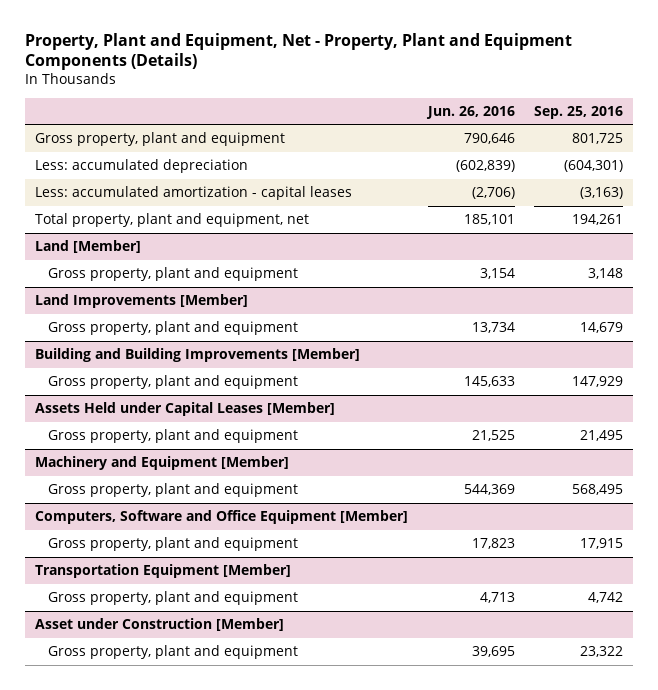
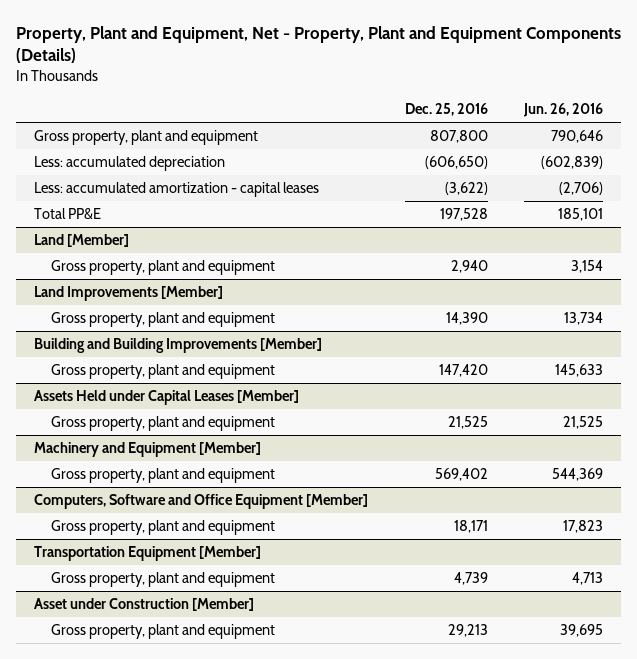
- | Jun. 26, 2016 | Sep. 25, 2016
+ | Dec. 25, 2016 | Jun. 26, 2016
- Total property, plant and equipment, net | 185,101 | 194,261
+ Total PP&E | 197,528 | 185,101

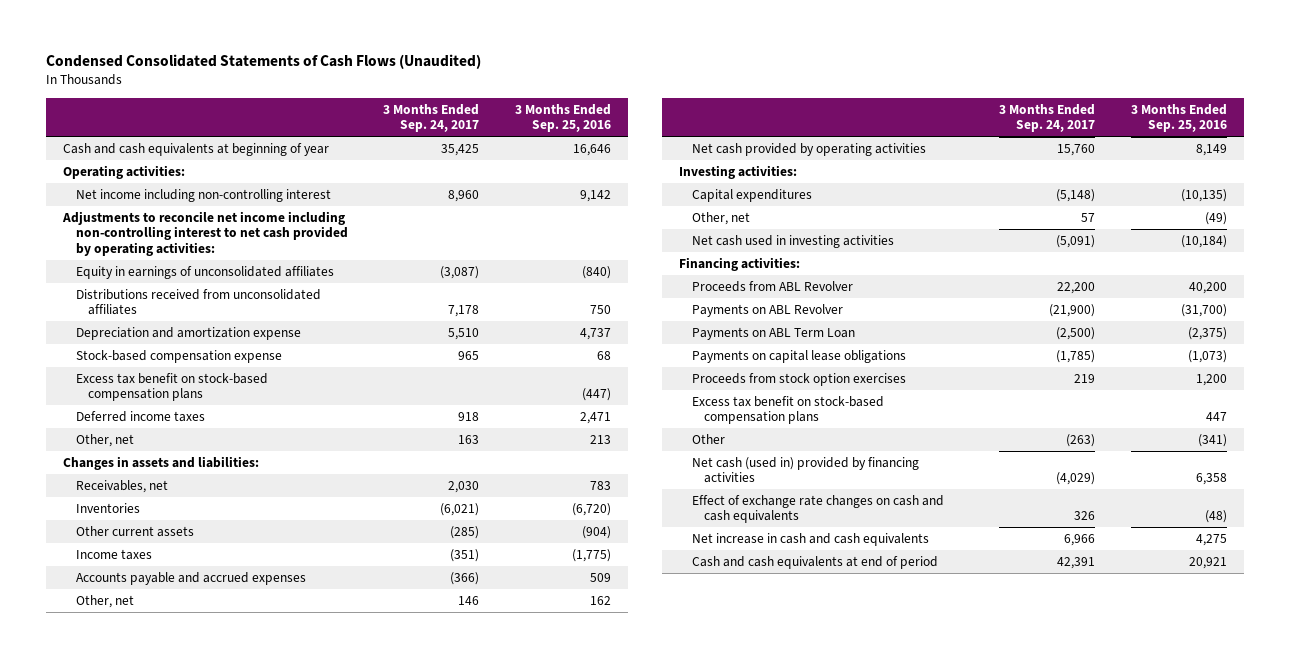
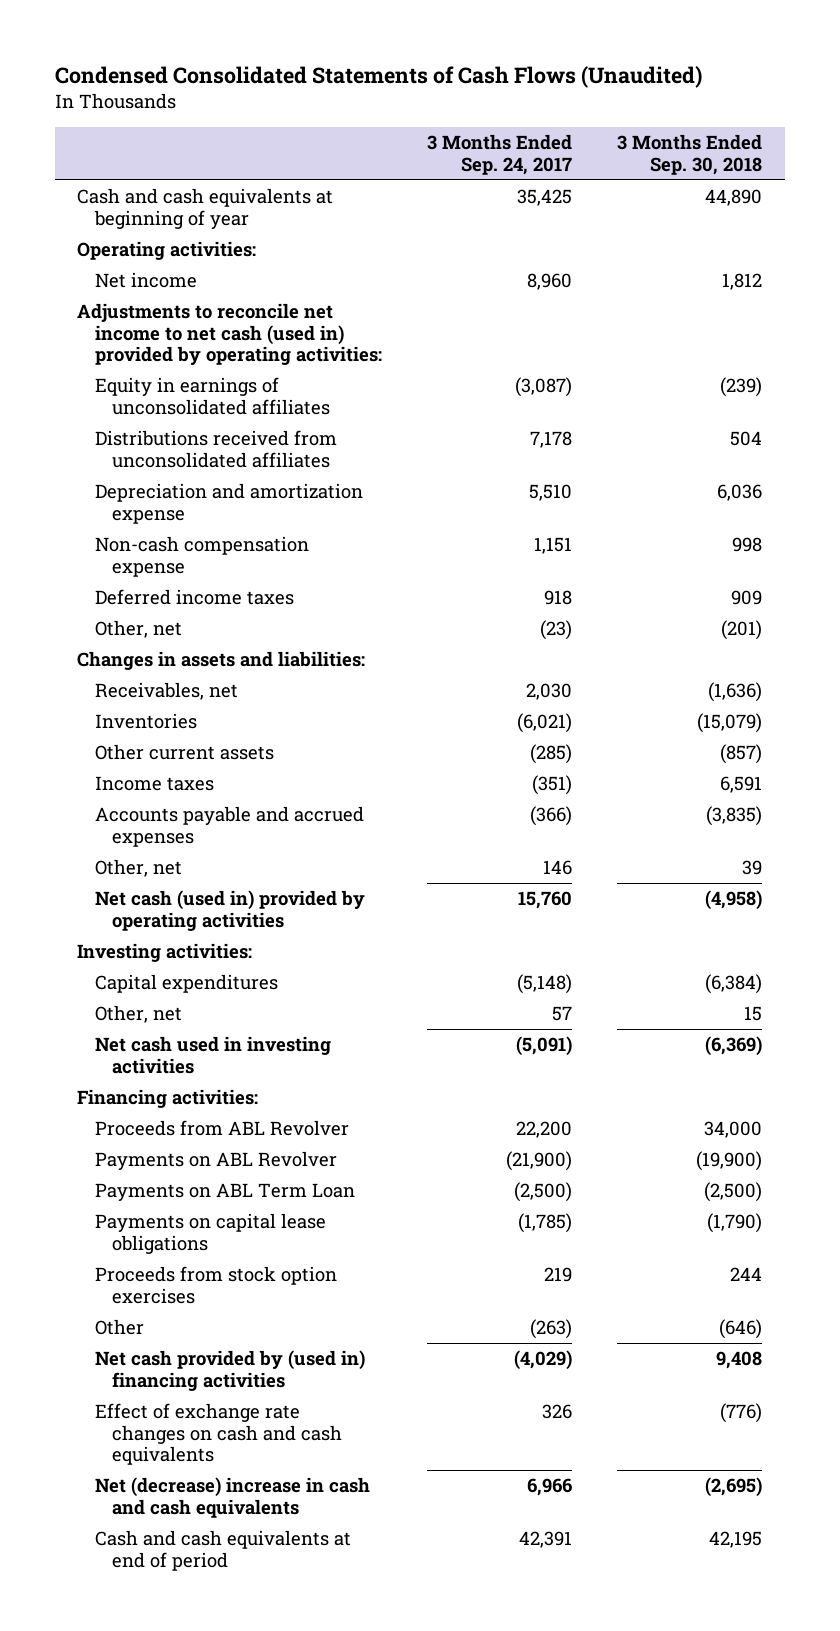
- | 3 Months Ended Sep. 24, 2017 | 3 Months Ended Sep. 25, 2016
+ | 3 Months Ended Sep. 24, 2017 | 3 Months Ended Sep. 30, 2018
- Net income including non-controlling interest | 8,960 | 9,142
- Adjustments to reconcile net income including non-controlling interest to net cash provided by operating activities:
+ Net income | 8,960 | 1,812
+ Adjustments to reconcile net income to net cash (used in) provided by operating activities:
- Stock-based compensation expense | 965 | 68
- Excess tax benefit on stock-based compensation plans | | (447)
+ Non-cash compensation expense | 1,151 | 998
- Other, net | 163 | 213
+ Other, net | (23) | (201)
- Net cash provided by operating activities | 15,760 | 8,149
+ Net cash (used in) provided by operating activities | 15,760 | (4,958)
- Excess tax benefit on stock-based compensation plans | | 447
- Net cash (used in) provided by financing activities | (4,029) | 6,358
+ Net cash provided by (used in) financing activities | (4,029) | 9,408
- Net increase in cash and cash equivalents | 6,966 | 4,275
+ Net (decrease) increase in cash and cash equivalents | 6,966 | (2,695)

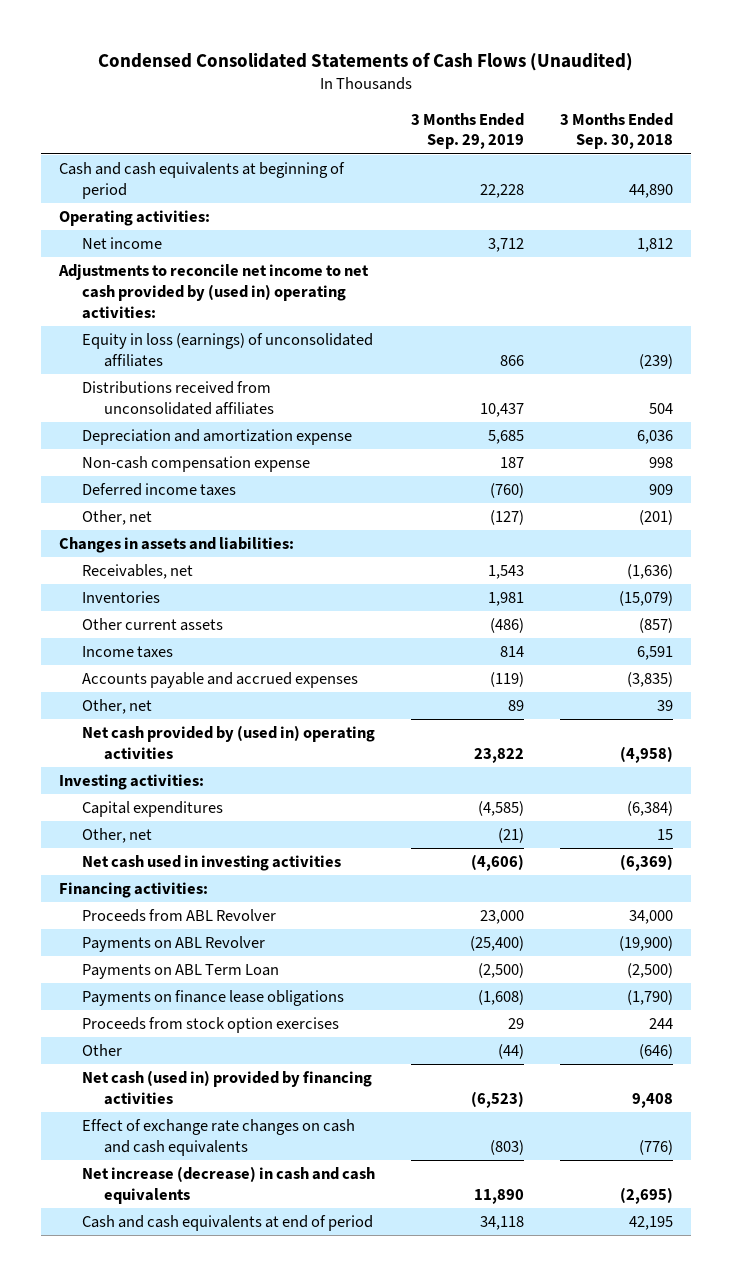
- | 3 Months Ended Sep. 24, 2017 | 3 Months Ended Sep. 30, 2018
+ | 3 Months Ended Sep. 29, 2019 | 3 Months Ended Sep. 30, 2018
- Cash and cash equivalents at beginning of year | 35,425 | 44,890
+ Cash and cash equivalents at beginning of period | 22,228 | 44,890
- Adjustments to reconcile net income to net cash (used in) provided by operating activities:
- Equity in earnings of unconsolidated affiliates | (3,087) | (239)
+ Adjustments to reconcile net income to net cash provided by (used in) operating activities:
+ Equity in loss (earnings) of unconsolidated affiliates | 866 | (239)
- Net cash (used in) provided by operating activities | 15,760 | (4,958)
+ Net cash provided by (used in) operating activities | 23,822 | (4,958)
- Payments on capital lease obligations | (1,785) | (1,790)
+ Payments on finance lease obligations | (1,608) | (1,790)
- Net cash provided by (used in) financing activities | (4,029) | 9,408
+ Net cash (used in) provided by financing activities | (6,523) | 9,408
- Net (decrease) increase in cash and cash equivalents | 6,966 | (2,695)
+ Net increase (decrease) in cash and cash equivalents | 11,890 | (2,695)

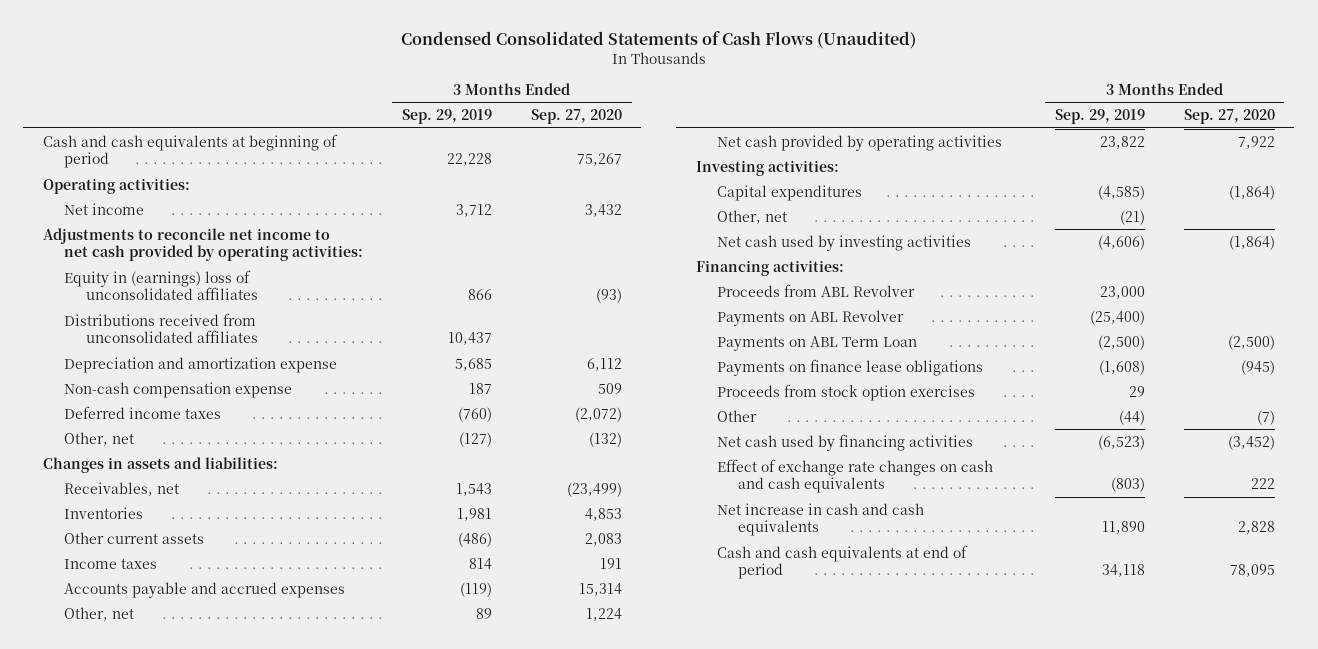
- | 3 Months Ended Sep. 29, 2019 | 3 Months Ended Sep. 30, 2018
+ | 3 Months Ended Sep. 29, 2019 | 3 Months Ended Sep. 27, 2020
- Adjustments to reconcile net income to net cash provided by (used in) operating activities:
- Equity in loss (earnings) of unconsolidated affiliates | 866 | (239)
+ Adjustments to reconcile net income to net cash provided by operating activities:
+ Equity in (earnings) loss of unconsolidated affiliates | 866 | (93)
- Net cash provided by (used in) operating activities | 23,822 | (4,958)
+ Net cash provided by operating activities | 23,822 | 7,922
- Net cash used in investing activities | (4,606) | (6,369)
+ Net cash used by investing activities | (4,606) | (1,864)
- Net cash (used in) provided by financing activities | (6,523) | 9,408
+ Net cash used by financing activities | (6,523) | (3,452)
- Net increase (decrease) in cash and cash equivalents | 11,890 | (2,695)
+ Net increase in cash and cash equivalents | 11,890 | 2,828

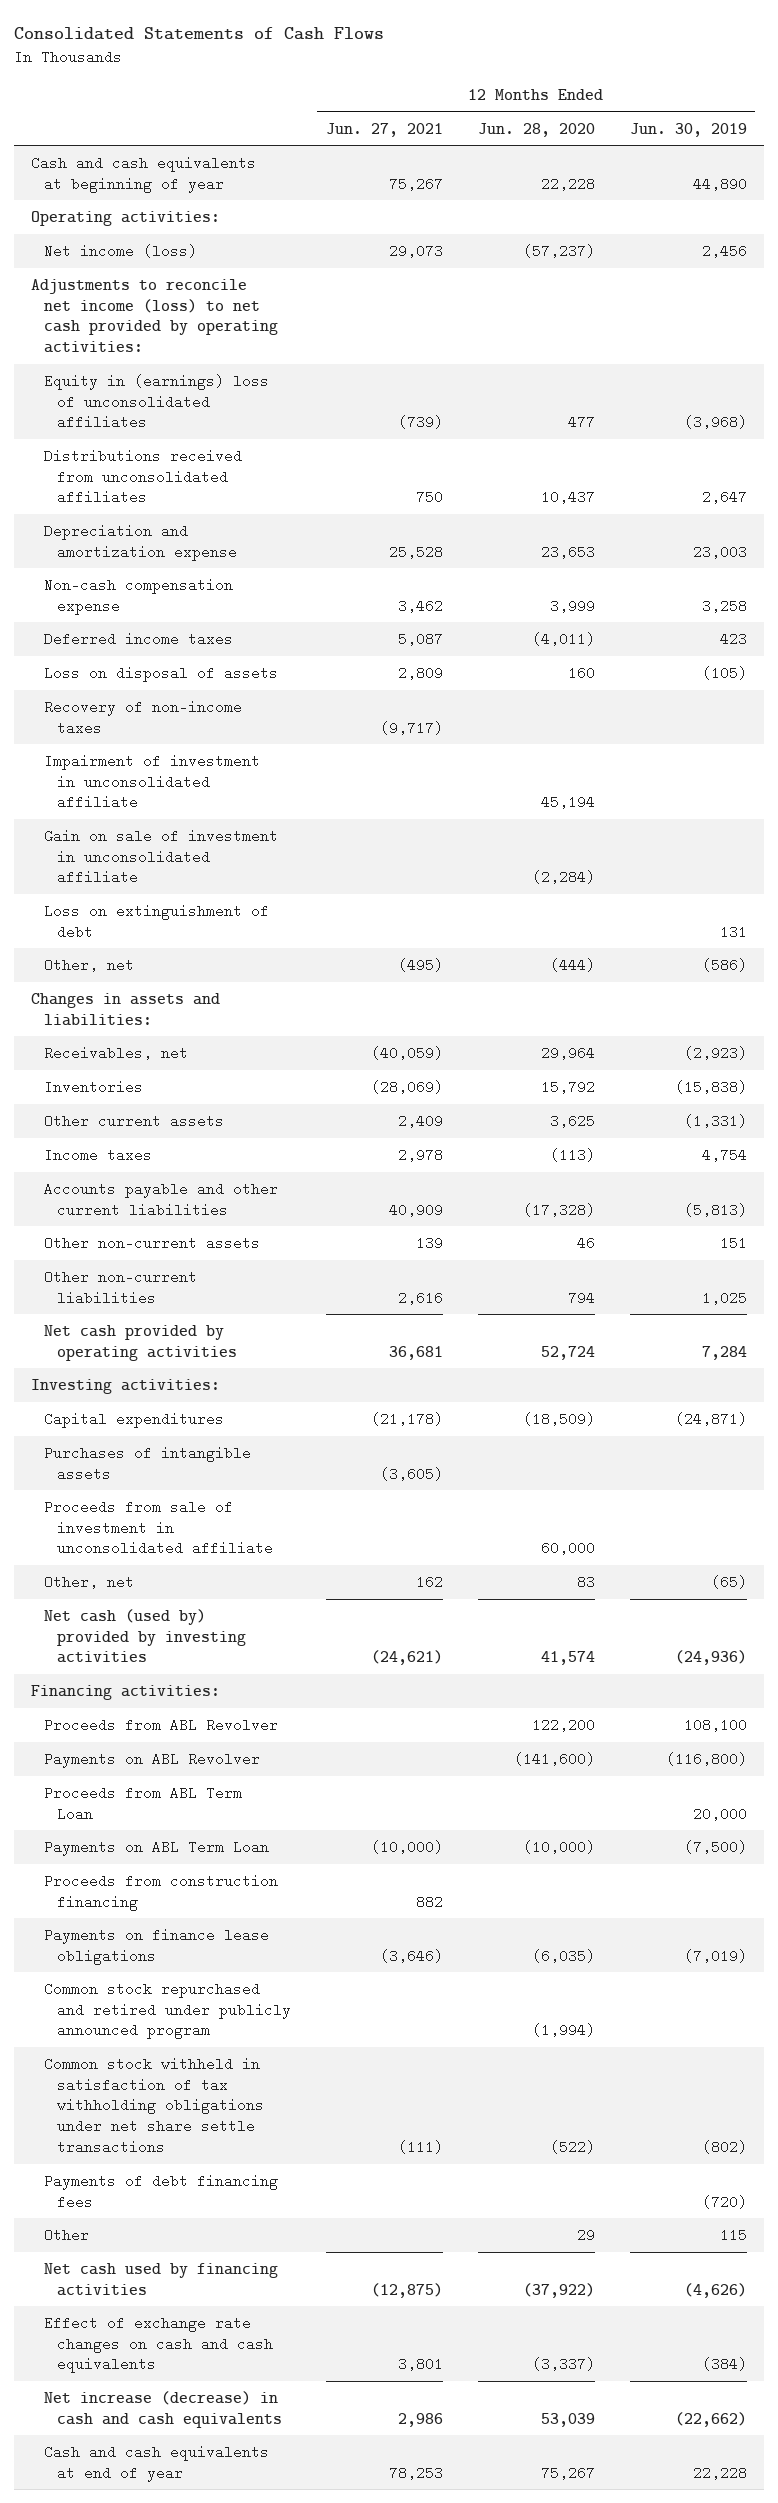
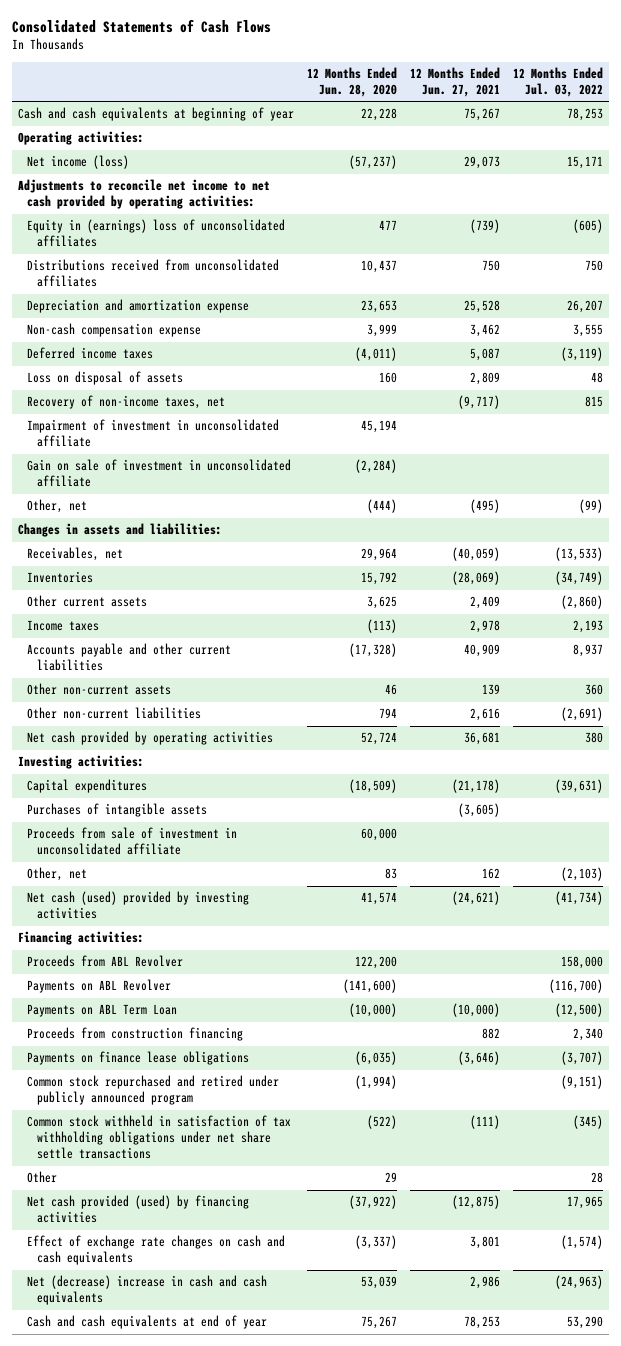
- | 12 Months Ended Jun. 27, 2021 | 12 Months Ended Jun. 28, 2020 | 12 Months Ended Jun. 30, 2019
+ | 12 Months Ended Jun. 28, 2020 | 12 Months Ended Jun. 27, 2021 | 12 Months Ended Jul. 03, 2022
- Adjustments to reconcile net income (loss) to net cash provided by operating activities:
+ Adjustments to reconcile net income to net cash provided by operating activities:
- Recovery of non-income taxes | (9,717) | |
+ Recovery of non-income taxes, net | | (9,717) | 815
- Loss on extinguishment of debt | | | 131
- Net cash (used by) provided by investing activities | (24,621) | 41,574 | (24,936)
+ Net cash (used) provided by investing activities | 41,574 | (24,621) | (41,734)
- Proceeds from ABL Term Loan | | | 20,000
- Payments of debt financing fees | | | (720)
- Net cash used by financing activities | (12,875) | (37,922) | (4,626)
+ Net cash provided (used) by financing activities | (37,922) | (12,875) | 17,965
- Net increase (decrease) in cash and cash equivalents | 2,986 | 53,039 | (22,662)
+ Net (decrease) increase in cash and cash equivalents | 53,039 | 2,986 | (24,963)

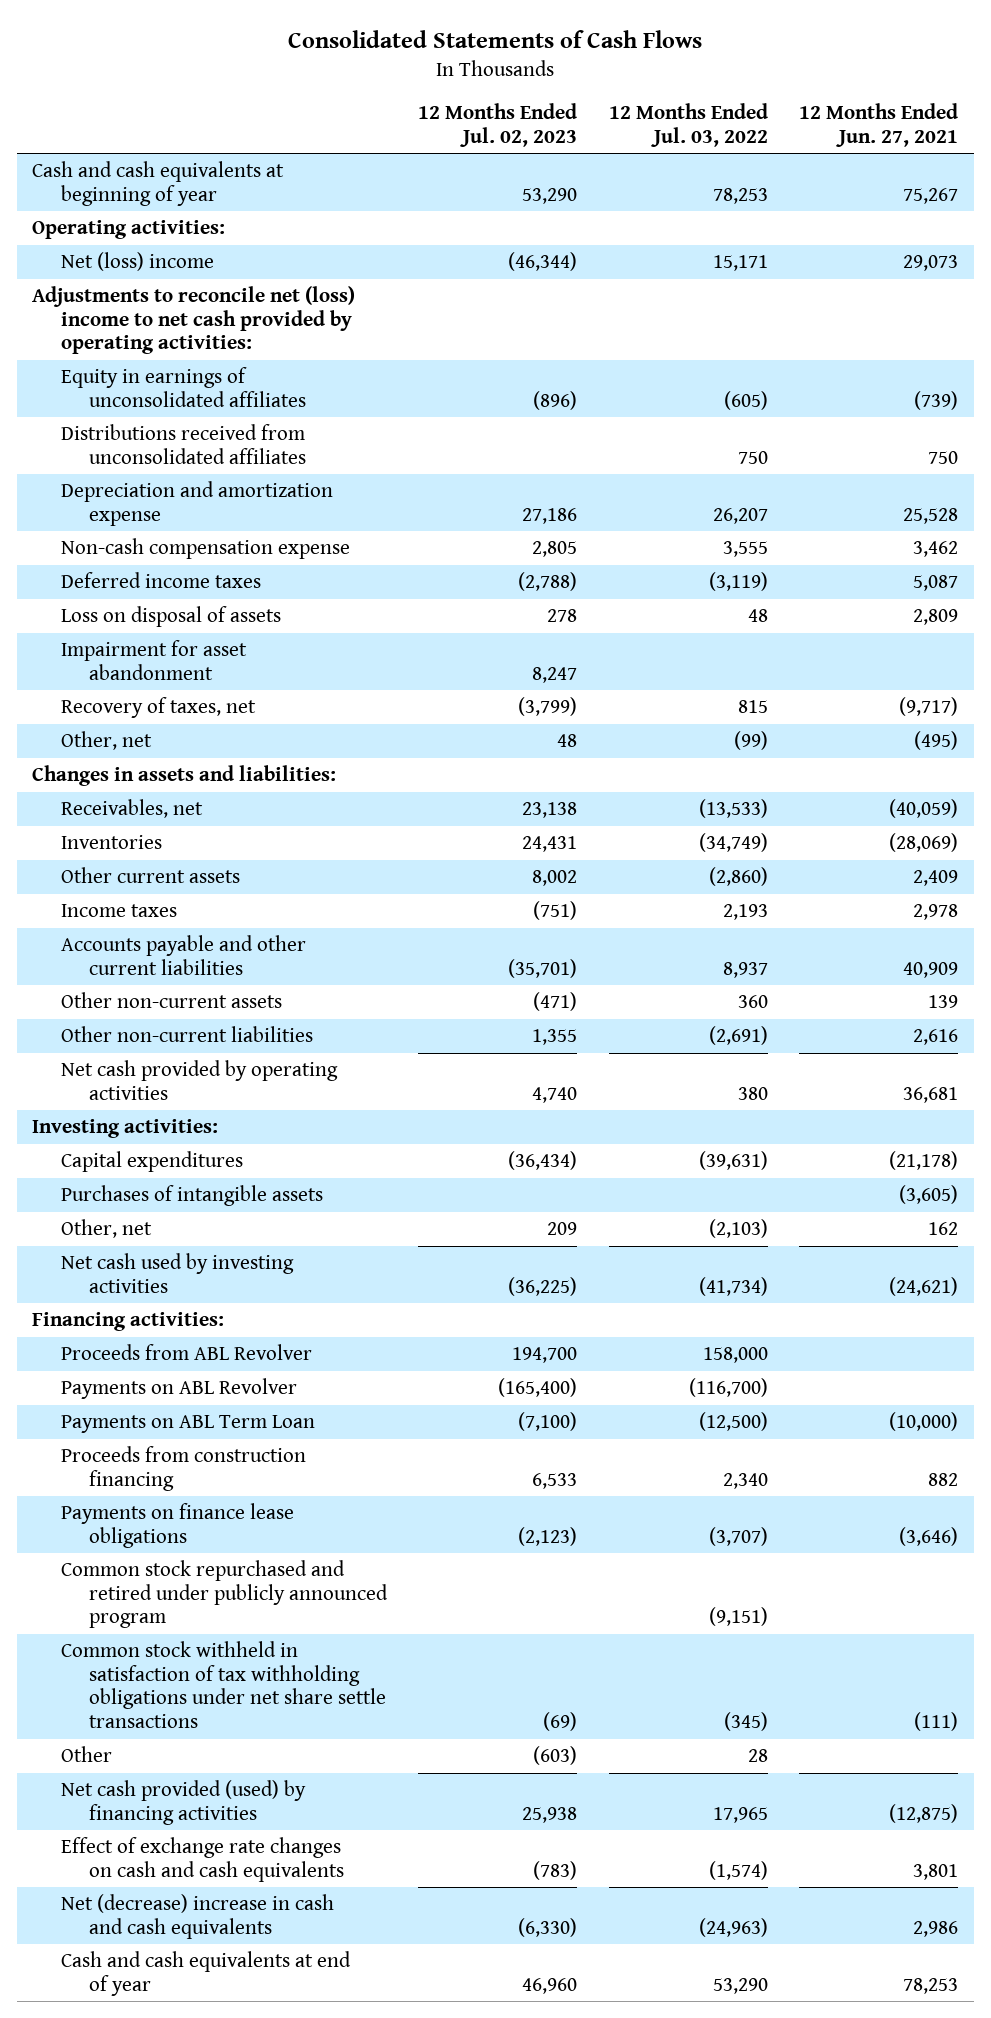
- | 12 Months Ended Jun. 28, 2020 | 12 Months Ended Jun. 27, 2021 | 12 Months Ended Jul. 03, 2022
+ | 12 Months Ended Jul. 02, 2023 | 12 Months Ended Jul. 03, 2022 | 12 Months Ended Jun. 27, 2021
- Net income (loss) | (57,237) | 29,073 | 15,171
- Adjustments to reconcile net income to net cash provided by operating activities:
- Equity in (earnings) loss of unconsolidated affiliates | 477 | (739) | (605)
+ Net (loss) income | (46,344) | 15,171 | 29,073
+ Adjustments to reconcile net (loss) income to net cash provided by operating activities:
+ Equity in earnings of unconsolidated affiliates | (896) | (605) | (739)
- Recovery of non-income taxes, net | | (9,717) | 815
- Impairment of investment in unconsolidated affiliate | 45,194 | |
- Gain on sale of investment in unconsolidated affiliate | (2,284) | |
+ Impairment for asset abandonment | 8,247 | |
+ Recovery of taxes, net | (3,799) | 815 | (9,717)
- Proceeds from sale of investment in unconsolidated affiliate | 60,000 | |
- Net cash (used) provided by investing activities | 41,574 | (24,621) | (41,734)
+ Net cash used by investing activities | (36,225) | (41,734) | (24,621)

